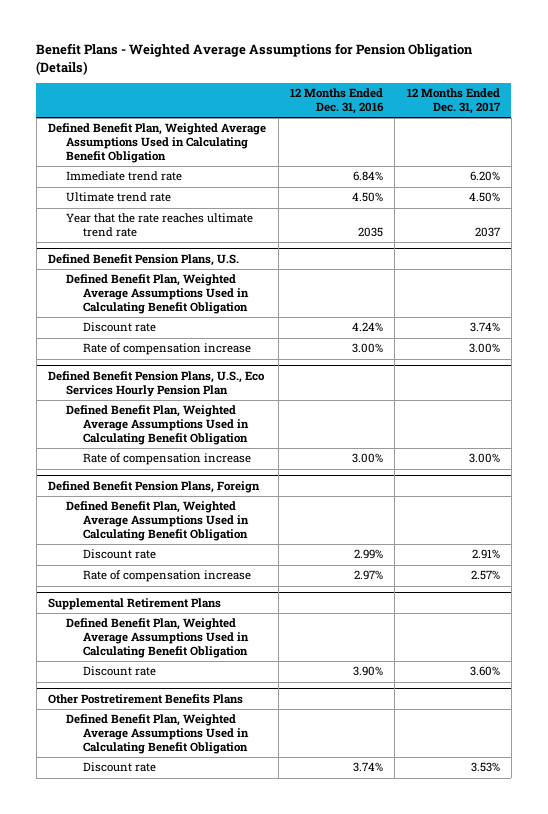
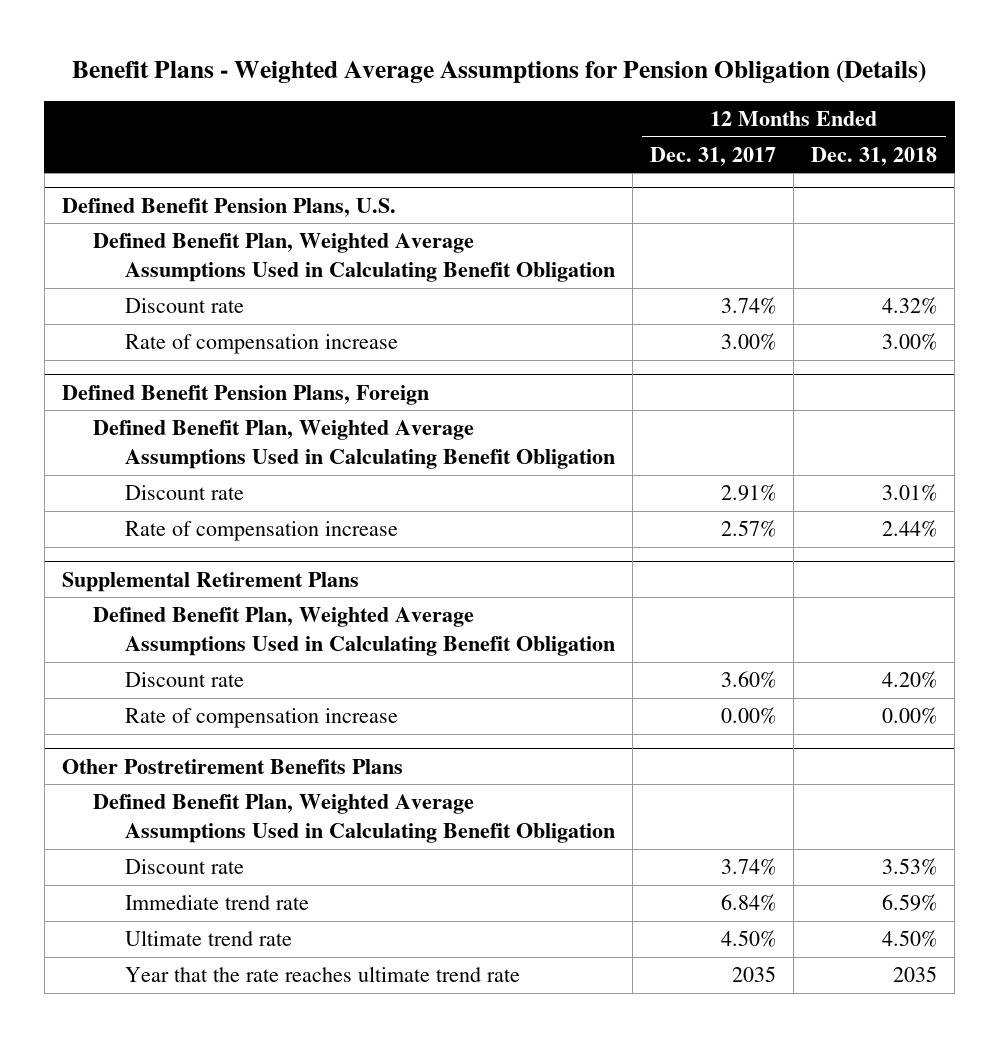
- | 12 Months Ended Dec. 31, 2016 | 12 Months Ended Dec. 31, 2017
+ | 12 Months Ended Dec. 31, 2017 | 12 Months Ended Dec. 31, 2018
- Defined Benefit Plan, Weighted Average Assumptions Used in Calculating Benefit Obligation
- Immediate trend rate | 6.84% | 6.20%
- Ultimate trend rate | 4.50% | 4.50%
- Year that the rate reaches ultimate trend rate | 2035 | 2037
- Defined Benefit Pension Plans, U.S., Eco Services Hourly Pension Plan
- Defined Benefit Plan, Weighted Average Assumptions Used in Calculating Benefit Obligation
- Rate of compensation increase | 3.00% | 3.00%
@ Supplemental Retirement Plans
+ Rate of compensation increase | 0.00% | 0.00%
@ Other Postretirement Benefits Plans
- Discount rate | 3.74% | 3.53%
+ Discount rate | 3.74% | 3.53%
+ Immediate trend rate | 6.84% | 6.59%
+ Ultimate trend rate | 4.50% | 4.50%
+ Year that the rate reaches ultimate trend rate | 2035 | 2035

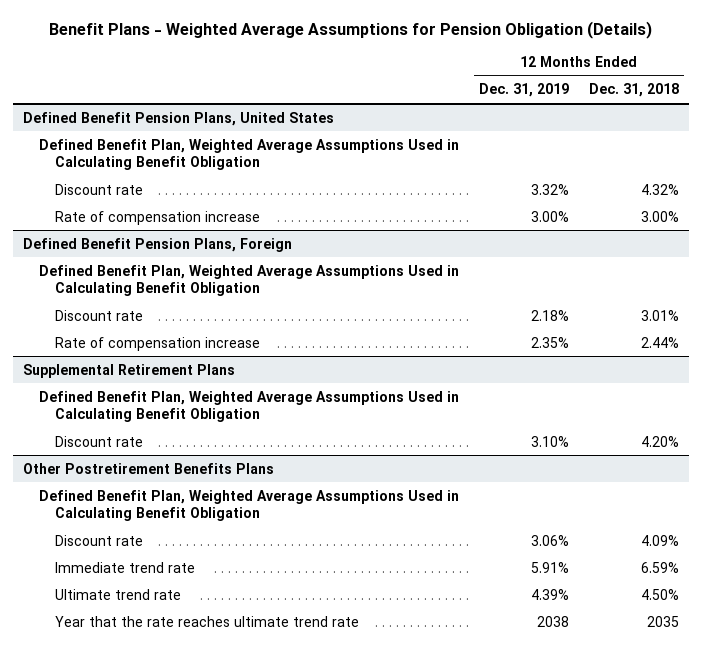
- | 12 Months Ended Dec. 31, 2017 | 12 Months Ended Dec. 31, 2018
+ | 12 Months Ended Dec. 31, 2019 | 12 Months Ended Dec. 31, 2018
- Defined Benefit Pension Plans, U.S.
+ Defined Benefit Pension Plans, United States
@ Supplemental Retirement Plans
- Rate of compensation increase | 0.00% | 0.00%
@ Other Postretirement Benefits Plans
- Discount rate | 3.74% | 3.53%
+ Discount rate | 3.06% | 4.09%

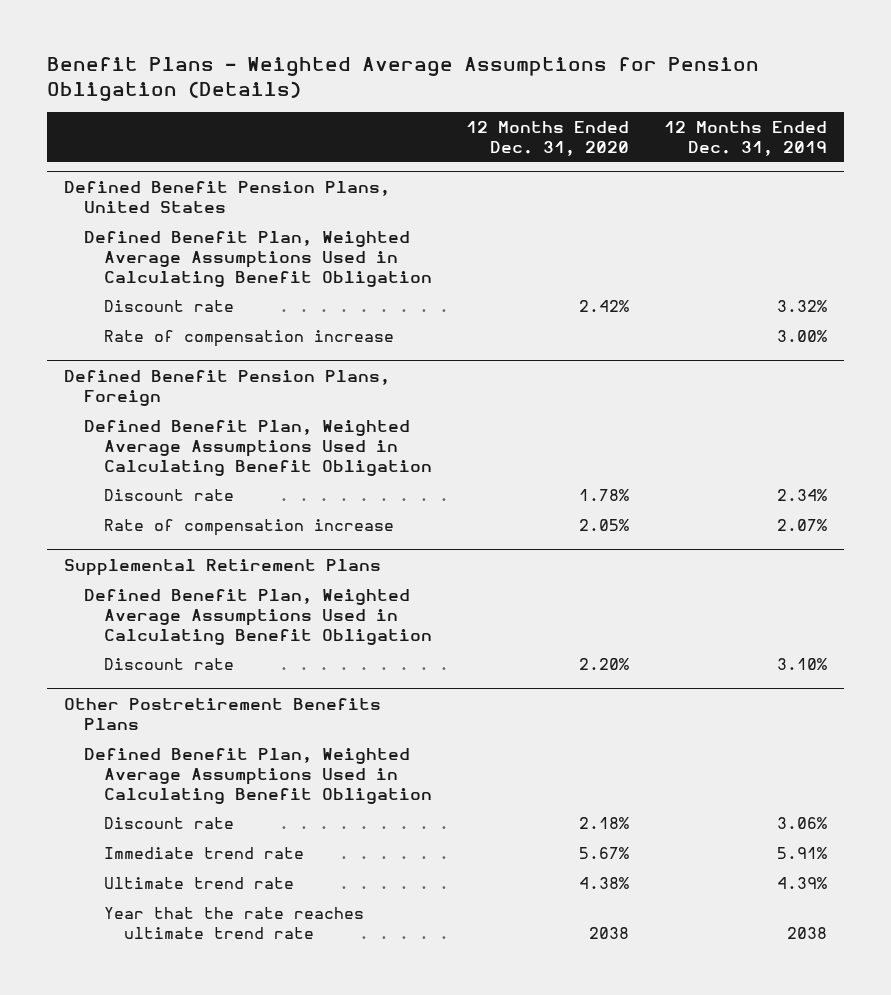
- | 12 Months Ended Dec. 31, 2019 | 12 Months Ended Dec. 31, 2018
+ | 12 Months Ended Dec. 31, 2020 | 12 Months Ended Dec. 31, 2019
@ Defined Benefit Pension Plans, Foreign
- Discount rate | 2.18% | 3.01%
- Rate of compensation increase | 2.35% | 2.44%
+ Discount rate | 1.78% | 2.34%
+ Rate of compensation increase | 2.05% | 2.07%

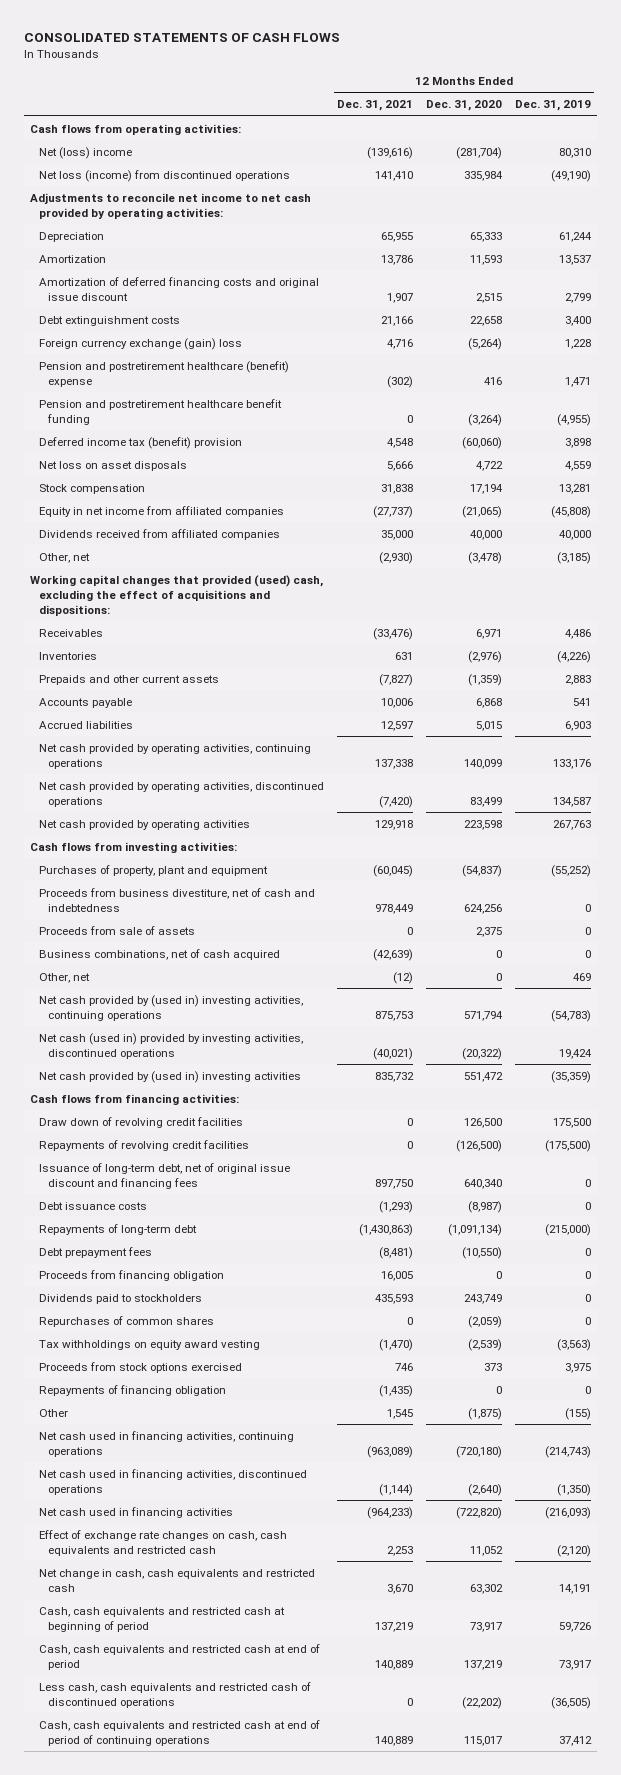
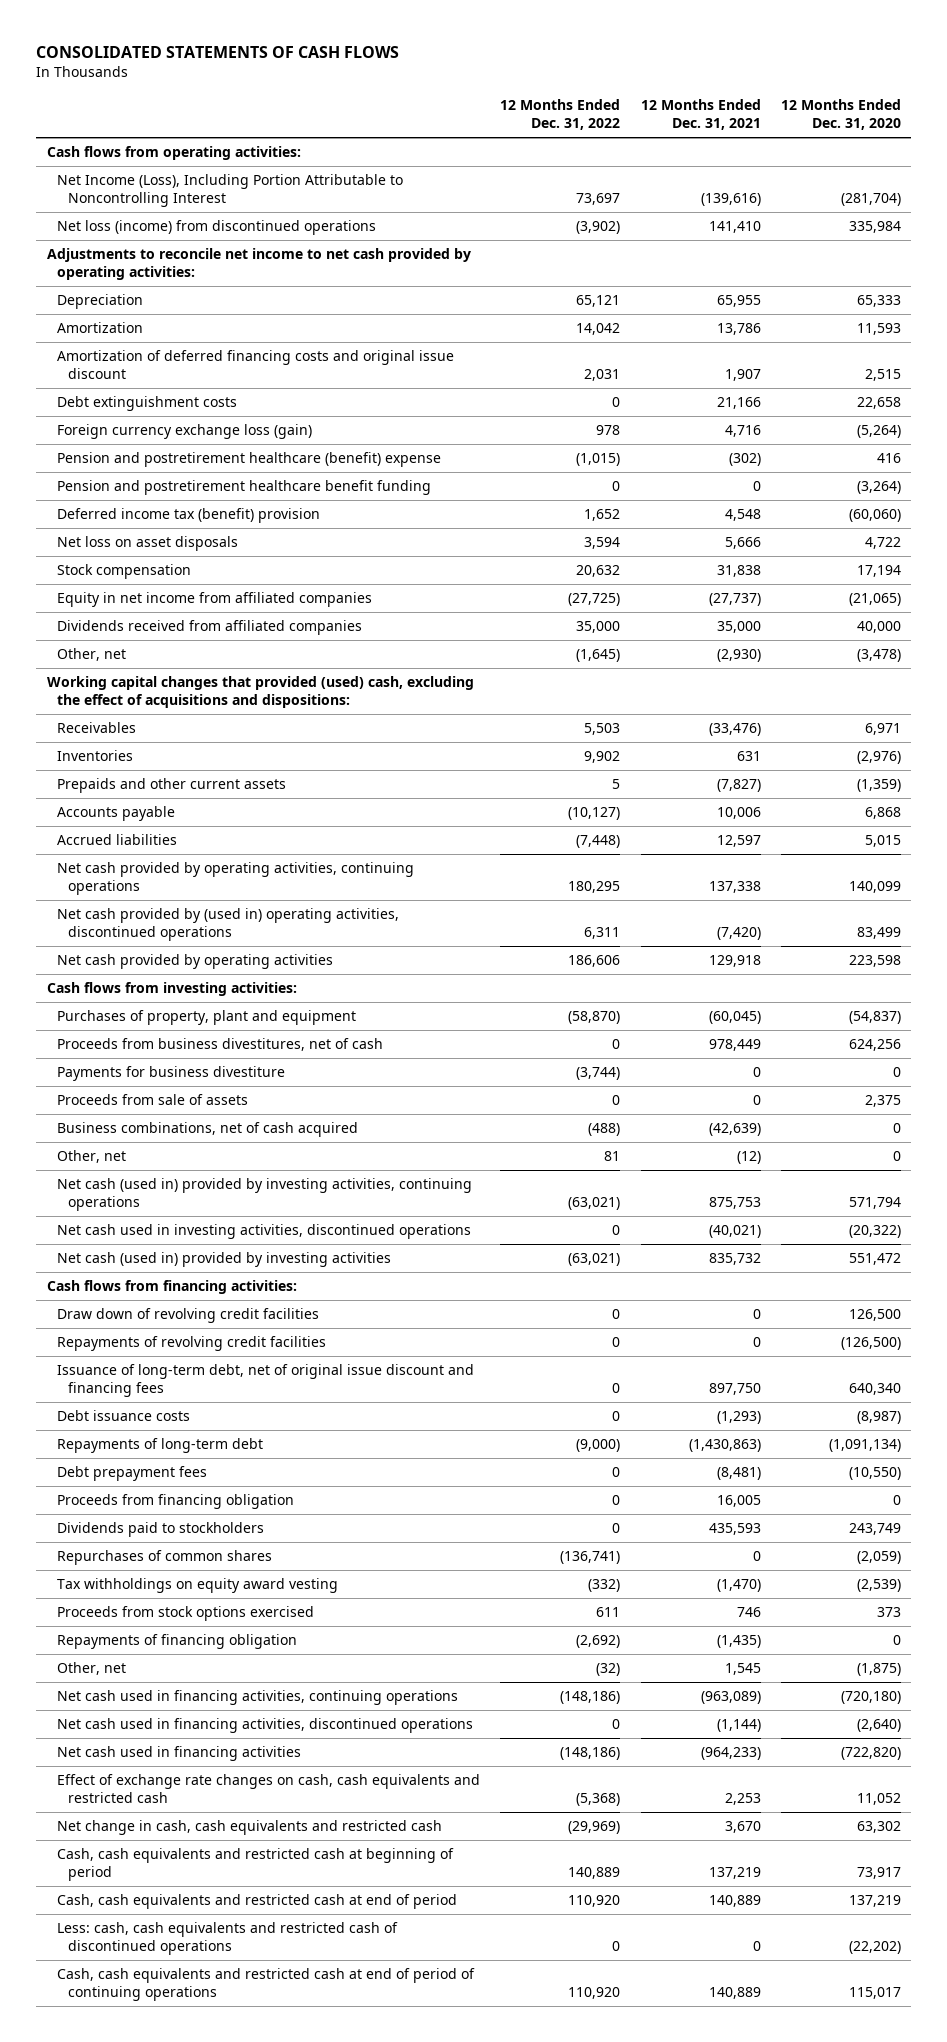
- | 12 Months Ended Dec. 31, 2021 | 12 Months Ended Dec. 31, 2020 | 12 Months Ended Dec. 31, 2019
+ | 12 Months Ended Dec. 31, 2022 | 12 Months Ended Dec. 31, 2021 | 12 Months Ended Dec. 31, 2020
- Net (loss) income | (139,616) | (281,704) | 80,310
+ Net Income (Loss), Including Portion Attributable to Noncontrolling Interest | 73,697 | (139,616) | (281,704)
- Foreign currency exchange (gain) loss | 4,716 | (5,264) | 1,228
+ Foreign currency exchange loss (gain) | 978 | 4,716 | (5,264)
- Net cash provided by operating activities, discontinued operations | (7,420) | 83,499 | 134,587
+ Net cash provided by (used in) operating activities, discontinued operations | 6,311 | (7,420) | 83,499
- Proceeds from business divestiture, net of cash and indebtedness | 978,449 | 624,256 | 0
+ Proceeds from business divestitures, net of cash | 0 | 978,449 | 624,256
+ Payments for business divestiture | (3,744) | 0 | 0
- Net cash provided by (used in) investing activities, continuing operations | 875,753 | 571,794 | (54,783)
- Net cash (used in) provided by investing activities, discontinued operations | (40,021) | (20,322) | 19,424
- Net cash provided by (used in) investing activities | 835,732 | 551,472 | (35,359)
+ Net cash (used in) provided by investing activities, continuing operations | (63,021) | 875,753 | 571,794
+ Net cash used in investing activities, discontinued operations | 0 | (40,021) | (20,322)
+ Net cash (used in) provided by investing activities | (63,021) | 835,732 | 551,472
- Other | 1,545 | (1,875) | (155)
+ Other, net | (32) | 1,545 | (1,875)
- Less cash, cash equivalents and restricted cash of discontinued operations | 0 | (22,202) | (36,505)
+ Less: cash, cash equivalents and restricted cash of discontinued operations | 0 | 0 | (22,202)

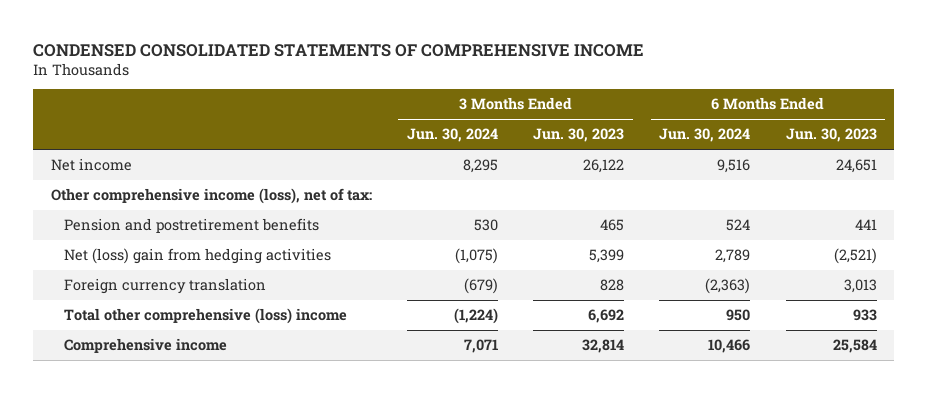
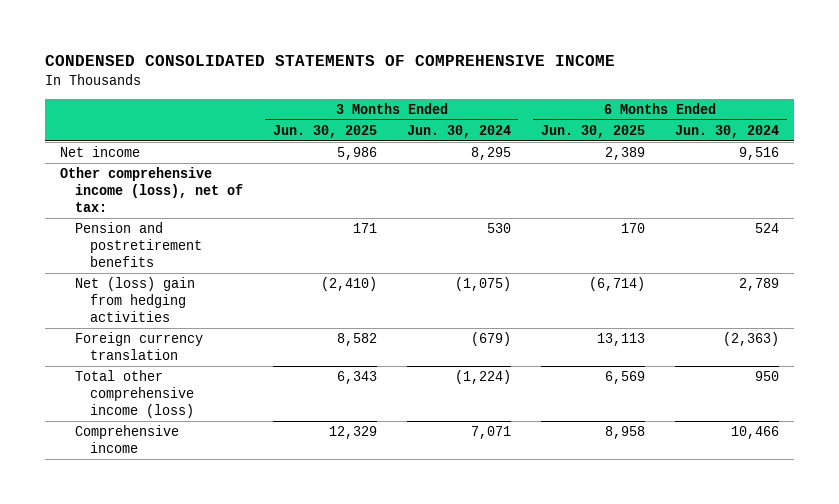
- | 3 Months Ended Jun. 30, 2024 | 3 Months Ended Jun. 30, 2023 | 6 Months Ended Jun. 30, 2024 | 6 Months Ended Jun. 30, 2023
+ | 3 Months Ended Jun. 30, 2025 | 3 Months Ended Jun. 30, 2024 | 6 Months Ended Jun. 30, 2025 | 6 Months Ended Jun. 30, 2024
- Total other comprehensive (loss) income | (1,224) | 6,692 | 950 | 933
+ Total other comprehensive income (loss) | 6,343 | (1,224) | 6,569 | 950

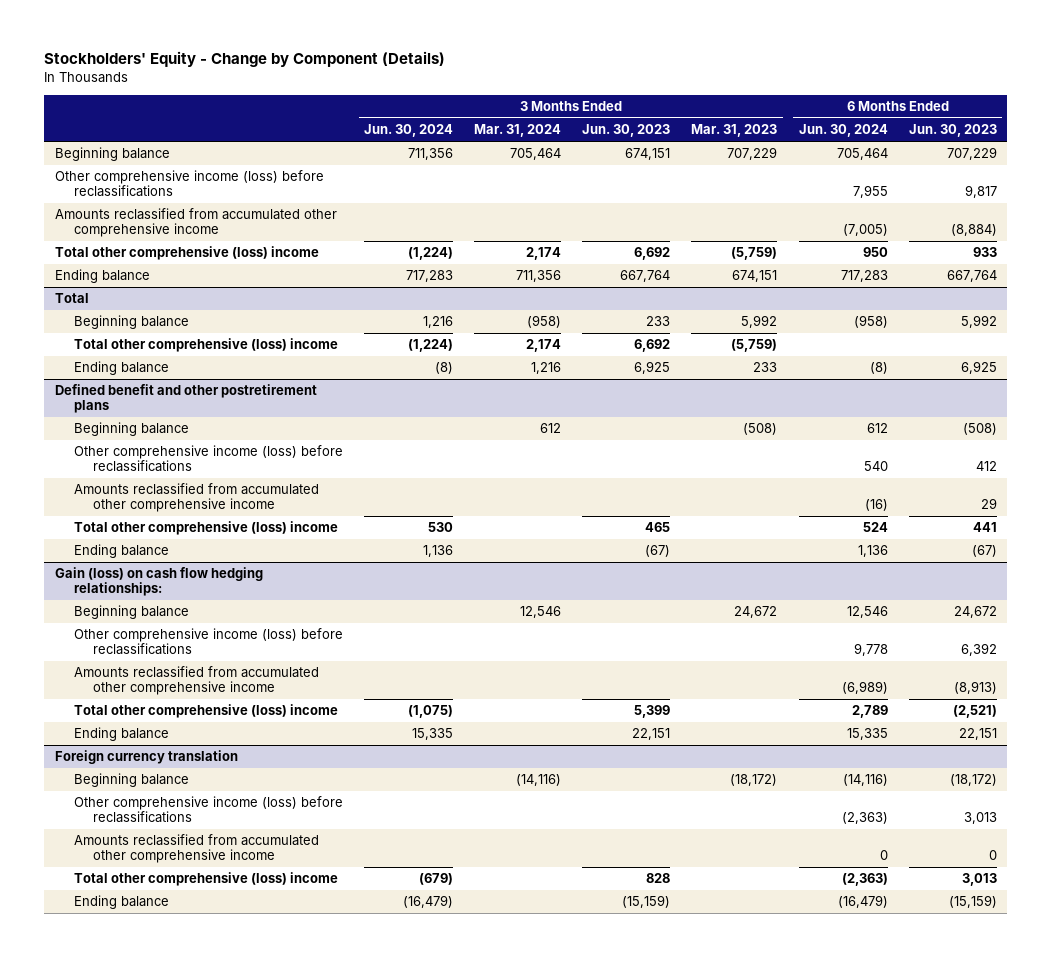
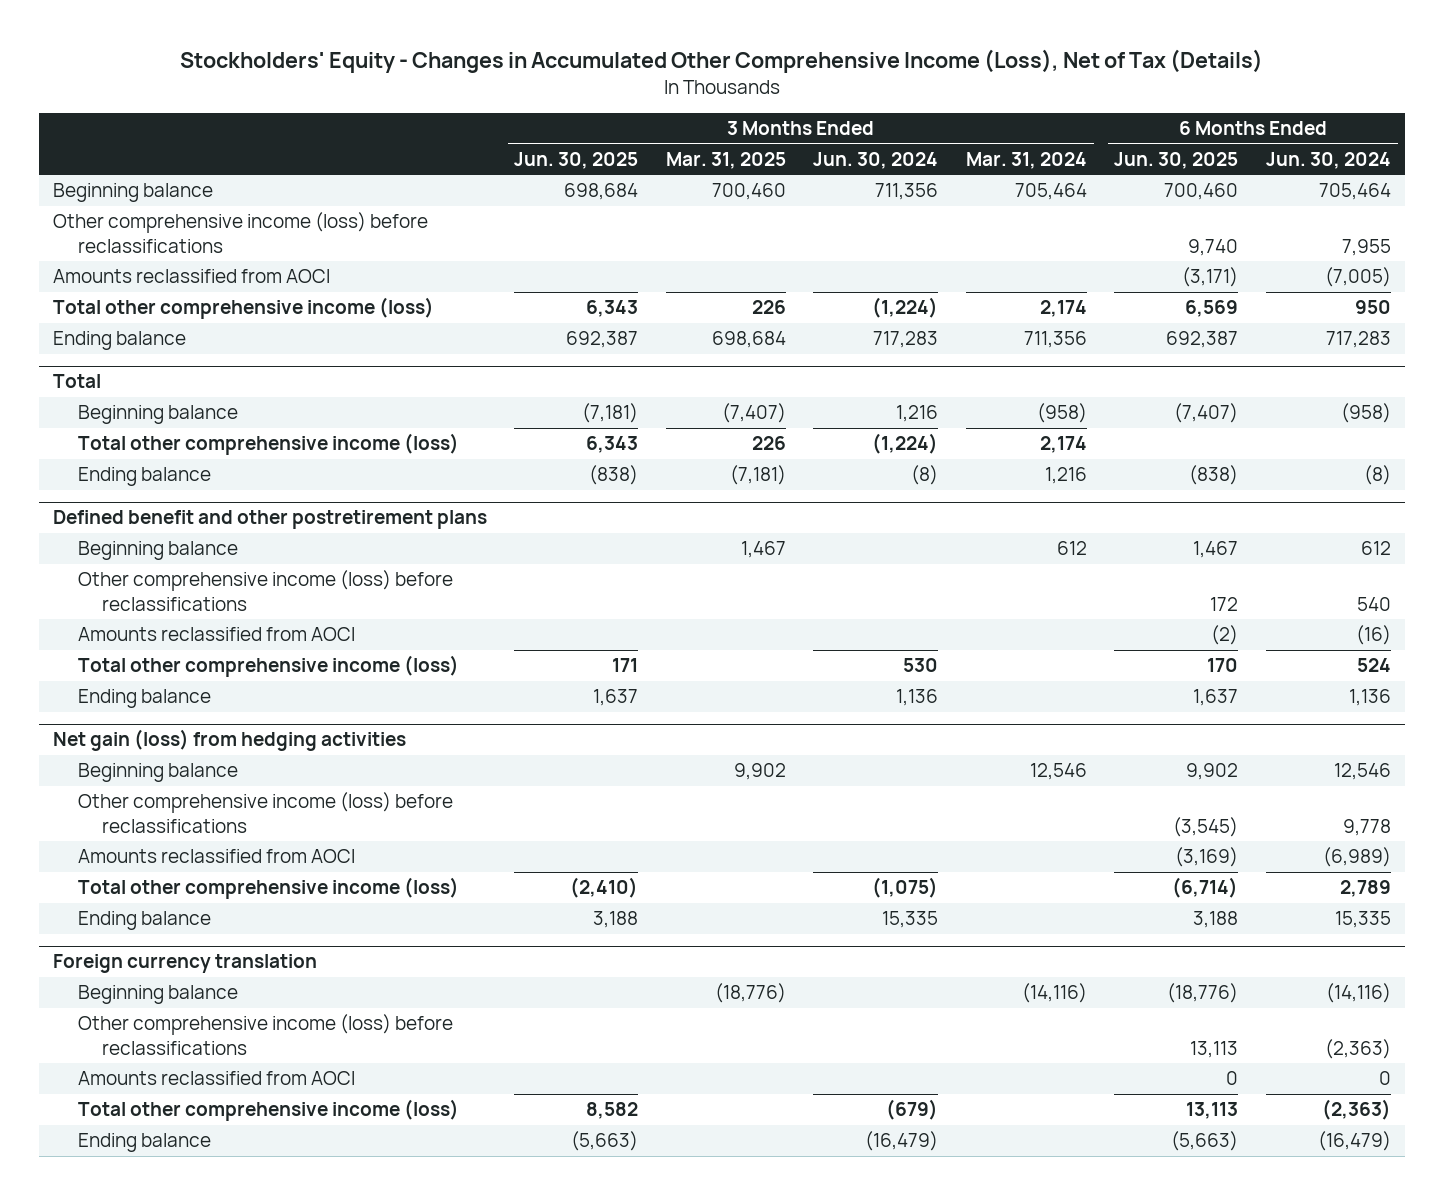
- Stockholders' Equity - Change by Component (Details)
+ Stockholders' Equity - Changes in Accumulated Other Comprehensive Income (Loss), Net of Tax (Details)
- | 3 Months Ended Jun. 30, 2024 | 3 Months Ended Mar. 31, 2024 | 3 Months Ended Jun. 30, 2023 | 3 Months Ended Mar. 31, 2023 | 6 Months Ended Jun. 30, 2024 | 6 Months Ended Jun. 30, 2023
+ | 3 Months Ended Jun. 30, 2025 | 3 Months Ended Mar. 31, 2025 | 3 Months Ended Jun. 30, 2024 | 3 Months Ended Mar. 31, 2024 | 6 Months Ended Jun. 30, 2025 | 6 Months Ended Jun. 30, 2024
- Amounts reclassified from accumulated other comprehensive income | | | | | (7,005) | (8,884)
- Total other comprehensive (loss) income | (1,224) | 2,174 | 6,692 | (5,759) | 950 | 933
+ Amounts reclassified from AOCI | | | | | (3,171) | (7,005)
+ Total other comprehensive income (loss) | 6,343 | 226 | (1,224) | 2,174 | 6,569 | 950
@ Total
- Total other comprehensive (loss) income | (1,224) | 2,174 | 6,692 | (5,759) | |
+ Total other comprehensive income (loss) | 6,343 | 226 | (1,224) | 2,174 | |
@ Defined benefit and other postretirement plans
- Amounts reclassified from accumulated other comprehensive income | | | | | (16) | 29
- Total other comprehensive (loss) income | 530 | | 465 | | 524 | 441
+ Amounts reclassified from AOCI | | | | | (2) | (16)
+ Total other comprehensive income (loss) | 171 | | 530 | | 170 | 524
- Gain (loss) on cash flow hedging relationships:
+ Net gain (loss) from hedging activities
- Amounts reclassified from accumulated other comprehensive income | | | | | (6,989) | (8,913)
- Total other comprehensive (loss) income | (1,075) | | 5,399 | | 2,789 | (2,521)
+ Amounts reclassified from AOCI | | | | | (3,169) | (6,989)
+ Total other comprehensive income (loss) | (2,410) | | (1,075) | | (6,714) | 2,789
@ Foreign currency translation
- Amounts reclassified from accumulated other comprehensive income | | | | | 0 | 0
- Total other comprehensive (loss) income | (679) | | 828 | | (2,363) | 3,013
+ Amounts reclassified from AOCI | | | | | 0 | 0
+ Total other comprehensive income (loss) | 8,582 | | (679) | | 13,113 | (2,363)

